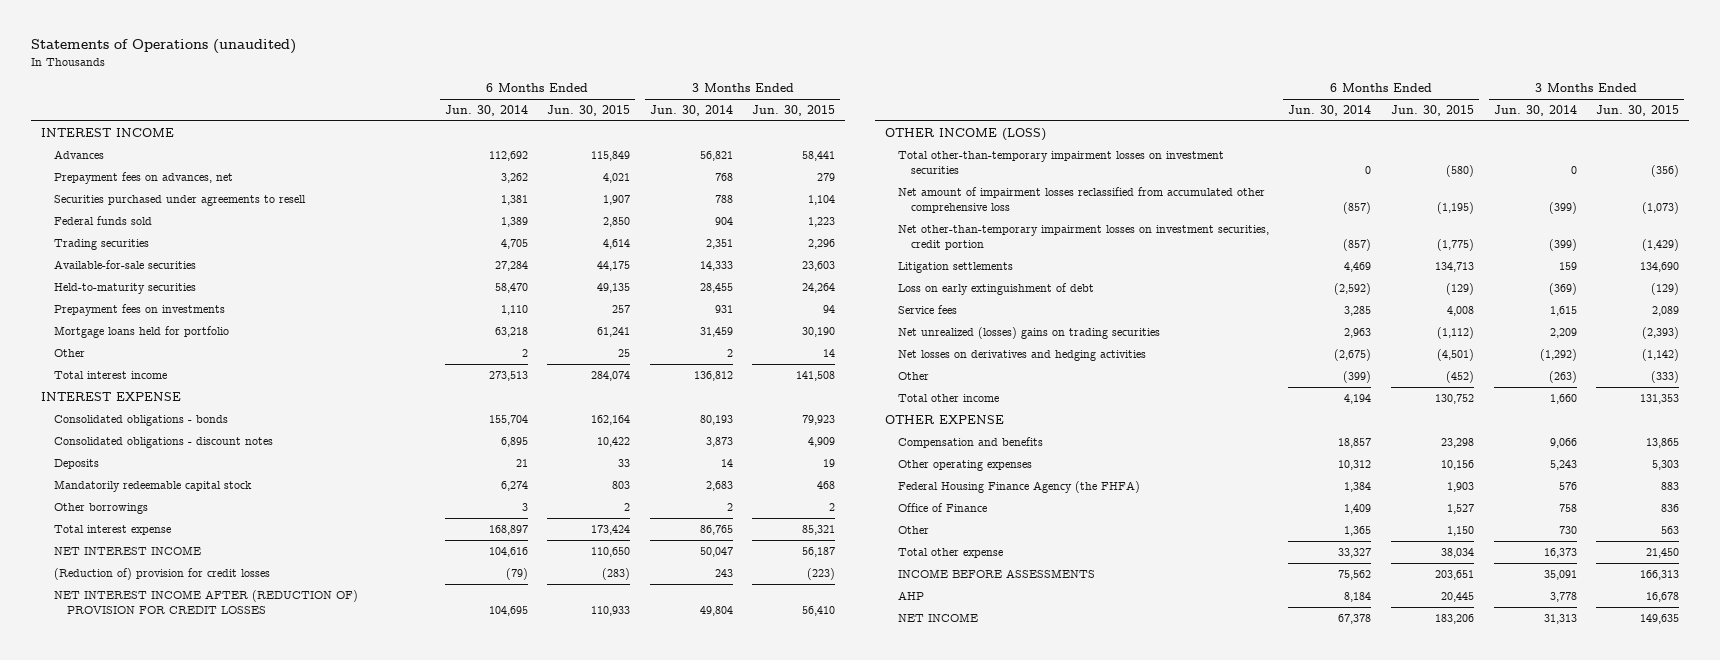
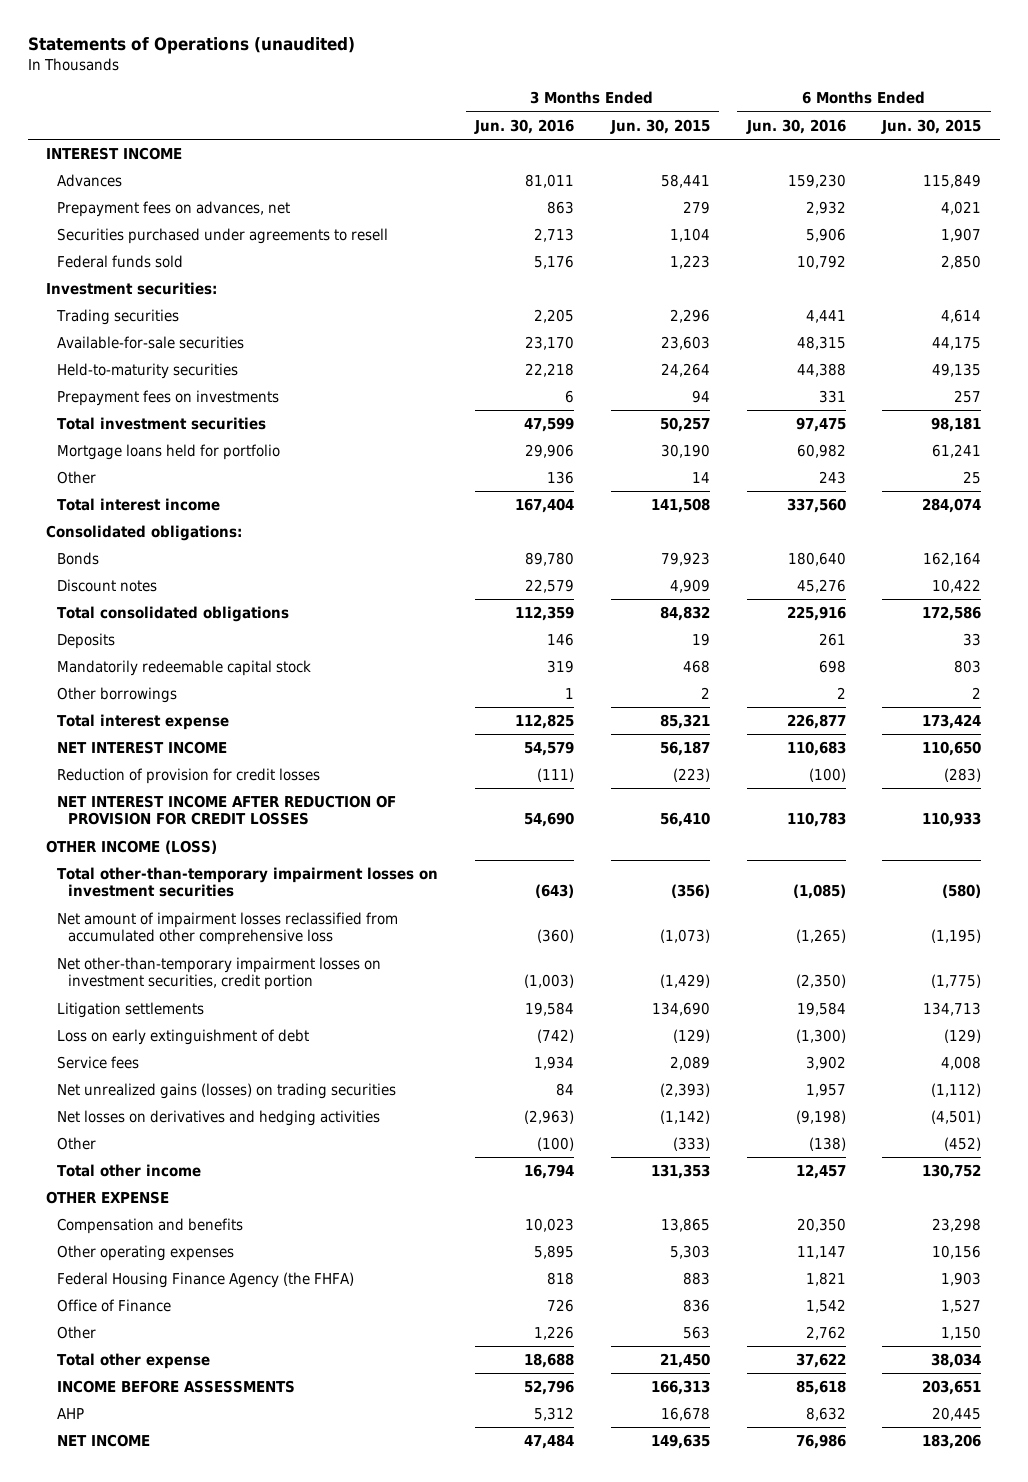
- | 6 Months Ended Jun. 30, 2014 | 6 Months Ended Jun. 30, 2015 | 3 Months Ended Jun. 30, 2014 | 3 Months Ended Jun. 30, 2015
+ | 3 Months Ended Jun. 30, 2016 | 3 Months Ended Jun. 30, 2015 | 6 Months Ended Jun. 30, 2016 | 6 Months Ended Jun. 30, 2015
+ Investment securities:
+ Total investment securities | 47,599 | 50,257 | 97,475 | 98,181
- INTEREST EXPENSE
- Consolidated obligations - bonds | 155,704 | 162,164 | 80,193 | 79,923
- Consolidated obligations - discount notes | 6,895 | 10,422 | 3,873 | 4,909
+ Consolidated obligations:
+ Bonds | 89,780 | 79,923 | 180,640 | 162,164
+ Discount notes | 22,579 | 4,909 | 45,276 | 10,422
+ Total consolidated obligations | 112,359 | 84,832 | 225,916 | 172,586
- (Reduction of) provision for credit losses | (79) | (283) | 243 | (223)
- NET INTEREST INCOME AFTER (REDUCTION OF) PROVISION FOR CREDIT LOSSES | 104,695 | 110,933 | 49,804 | 56,410
+ Reduction of provision for credit losses | (111) | (223) | (100) | (283)
+ NET INTEREST INCOME AFTER REDUCTION OF PROVISION FOR CREDIT LOSSES | 54,690 | 56,410 | 110,783 | 110,933
- Net unrealized (losses) gains on trading securities | 2,963 | (1,112) | 2,209 | (2,393)
+ Net unrealized gains (losses) on trading securities | 84 | (2,393) | 1,957 | (1,112)

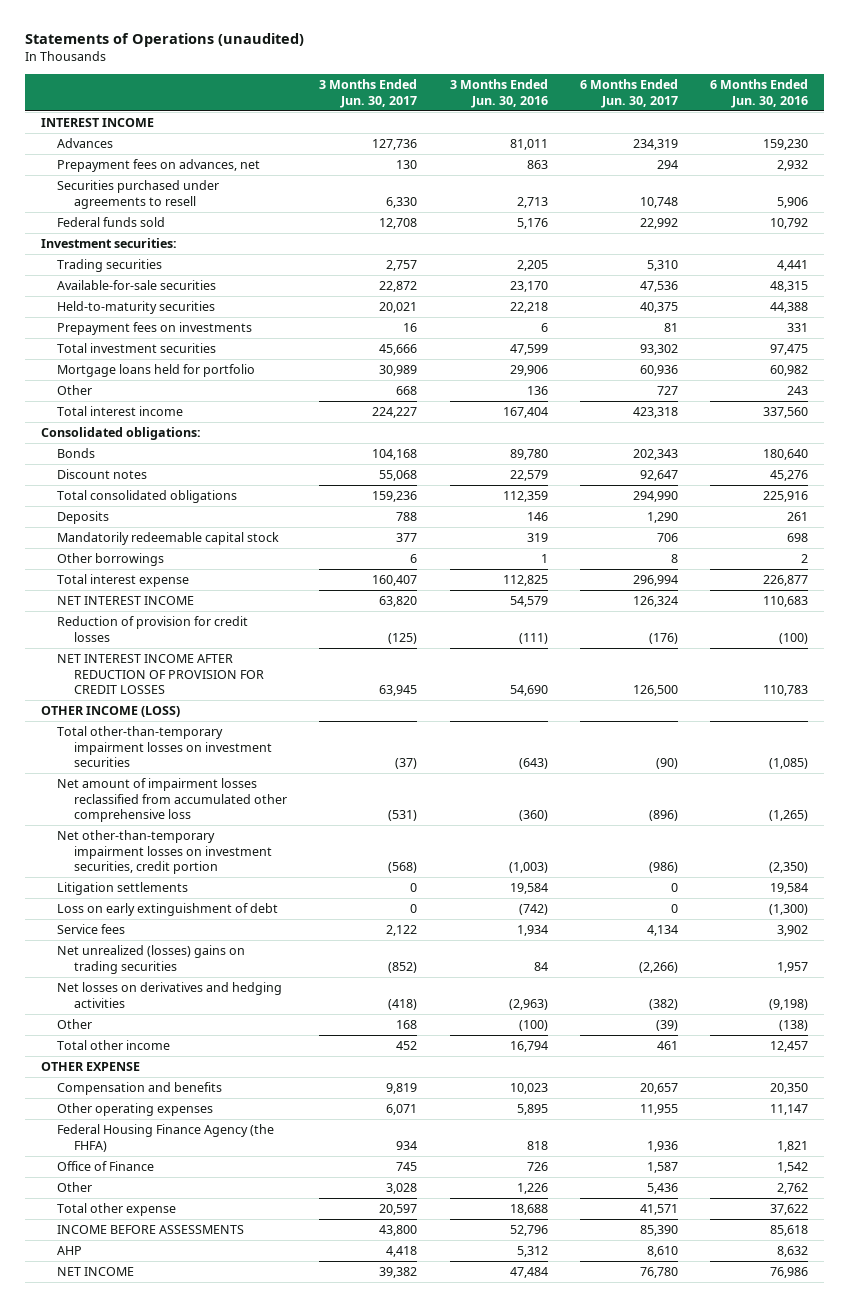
- | 3 Months Ended Jun. 30, 2016 | 3 Months Ended Jun. 30, 2015 | 6 Months Ended Jun. 30, 2016 | 6 Months Ended Jun. 30, 2015
+ | 3 Months Ended Jun. 30, 2017 | 3 Months Ended Jun. 30, 2016 | 6 Months Ended Jun. 30, 2017 | 6 Months Ended Jun. 30, 2016
- Net unrealized gains (losses) on trading securities | 84 | (2,393) | 1,957 | (1,112)
+ Net unrealized (losses) gains on trading securities | (852) | 84 | (2,266) | 1,957

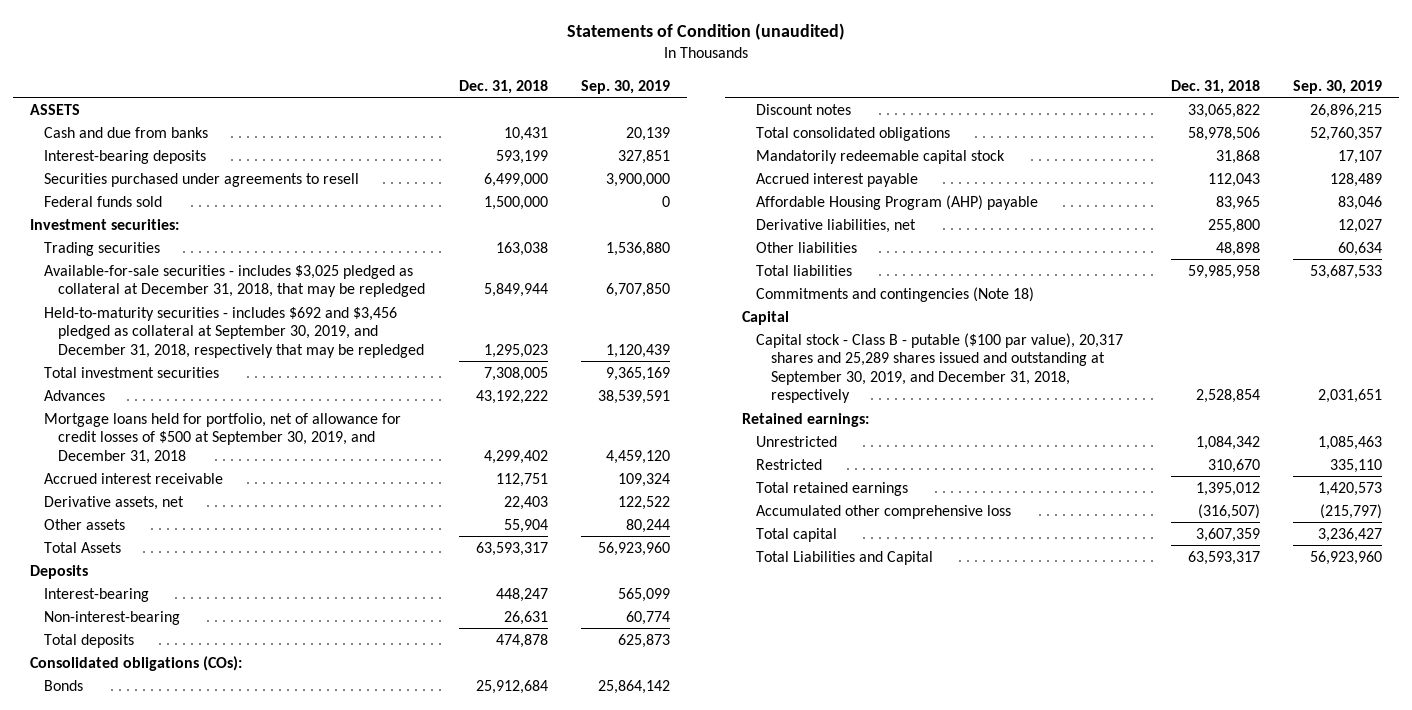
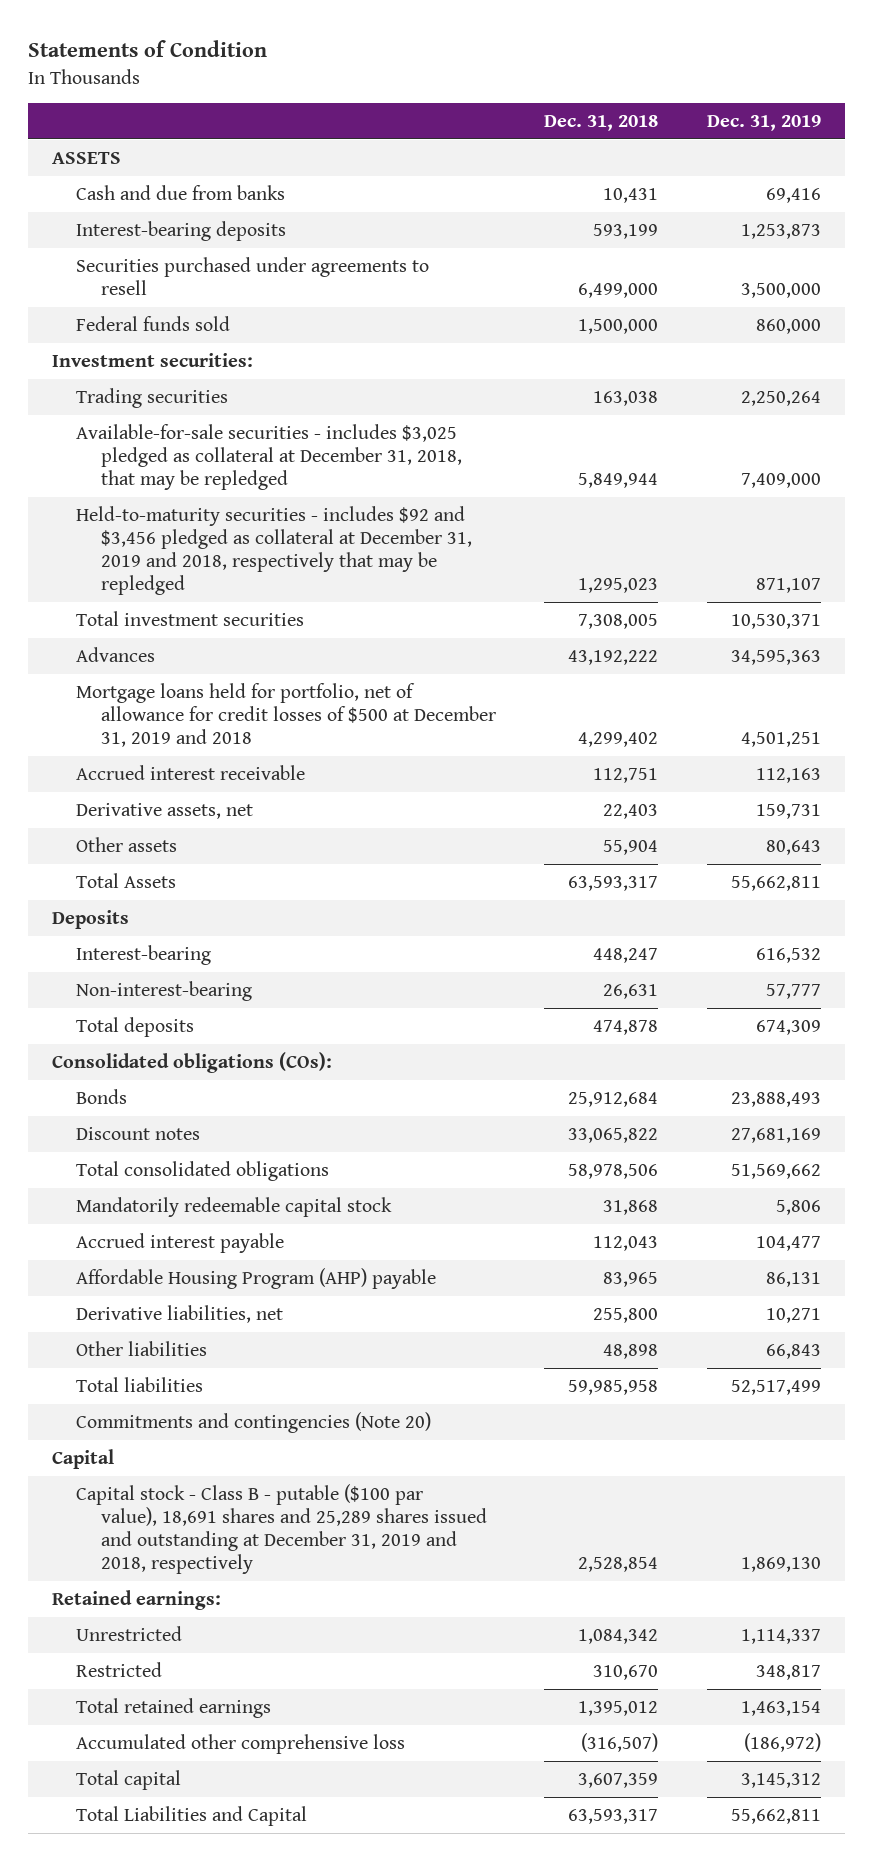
- Statements of Condition (unaudited)
+ Statements of Condition
- | Dec. 31, 2018 | Sep. 30, 2019
+ | Dec. 31, 2018 | Dec. 31, 2019
- Held-to-maturity securities - includes $692 and $3,456 pledged as collateral at September 30, 2019, and December 31, 2018, respectively that may be repledged | 1,295,023 | 1,120,439
+ Held-to-maturity securities - includes $92 and $3,456 pledged as collateral at December 31, 2019 and 2018, respectively that may be repledged | 1,295,023 | 871,107
- Mortgage loans held for portfolio, net of allowance for credit losses of $500 at September 30, 2019, and December 31, 2018 | 4,299,402 | 4,459,120
+ Mortgage loans held for portfolio, net of allowance for credit losses of $500 at December 31, 2019 and 2018 | 4,299,402 | 4,501,251
- Commitments and contingencies (Note 18)
+ Commitments and contingencies (Note 20)
- Capital stock - Class B - putable ($100 par value), 20,317 shares and 25,289 shares issued and outstanding at September 30, 2019, and December 31, 2018, respectively | 2,528,854 | 2,031,651
+ Capital stock - Class B - putable ($100 par value), 18,691 shares and 25,289 shares issued and outstanding at December 31, 2019 and 2018, respectively | 2,528,854 | 1,869,130

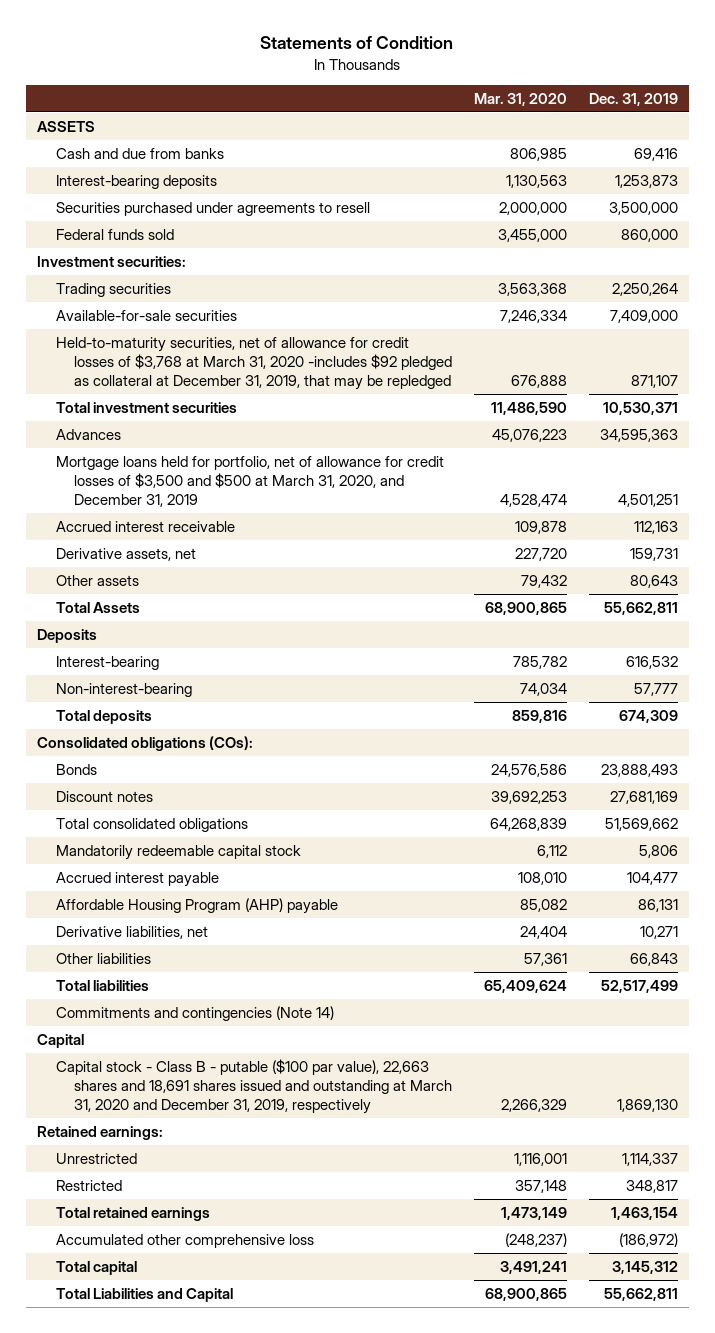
- | Dec. 31, 2018 | Dec. 31, 2019
+ | Mar. 31, 2020 | Dec. 31, 2019
- Available-for-sale securities - includes $3,025 pledged as collateral at December 31, 2018, that may be repledged | 5,849,944 | 7,409,000
- Held-to-maturity securities - includes $92 and $3,456 pledged as collateral at December 31, 2019 and 2018, respectively that may be repledged | 1,295,023 | 871,107
+ Available-for-sale securities | 7,246,334 | 7,409,000
+ Held-to-maturity securities, net of allowance for credit losses of $3,768 at March 31, 2020 -includes $92 pledged as collateral at December 31, 2019, that may be repledged | 676,888 | 871,107
- Mortgage loans held for portfolio, net of allowance for credit losses of $500 at December 31, 2019 and 2018 | 4,299,402 | 4,501,251
+ Mortgage loans held for portfolio, net of allowance for credit losses of $3,500 and $500 at March 31, 2020, and December 31, 2019 | 4,528,474 | 4,501,251
- Commitments and contingencies (Note 20)
+ Commitments and contingencies (Note 14)
- Capital stock - Class B - putable ($100 par value), 18,691 shares and 25,289 shares issued and outstanding at December 31, 2019 and 2018, respectively | 2,528,854 | 1,869,130
+ Capital stock - Class B - putable ($100 par value), 22,663 shares and 18,691 shares issued and outstanding at March 31, 2020 and December 31, 2019, respectively | 2,266,329 | 1,869,130

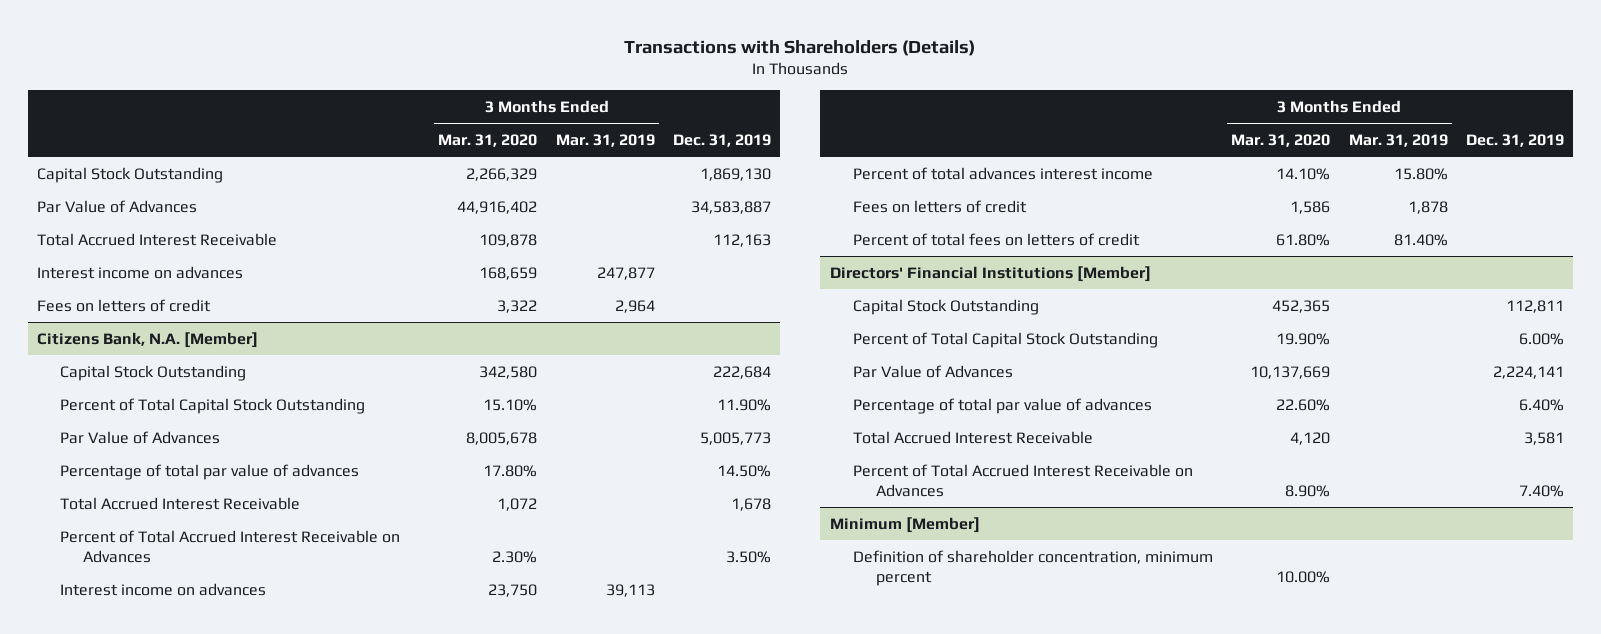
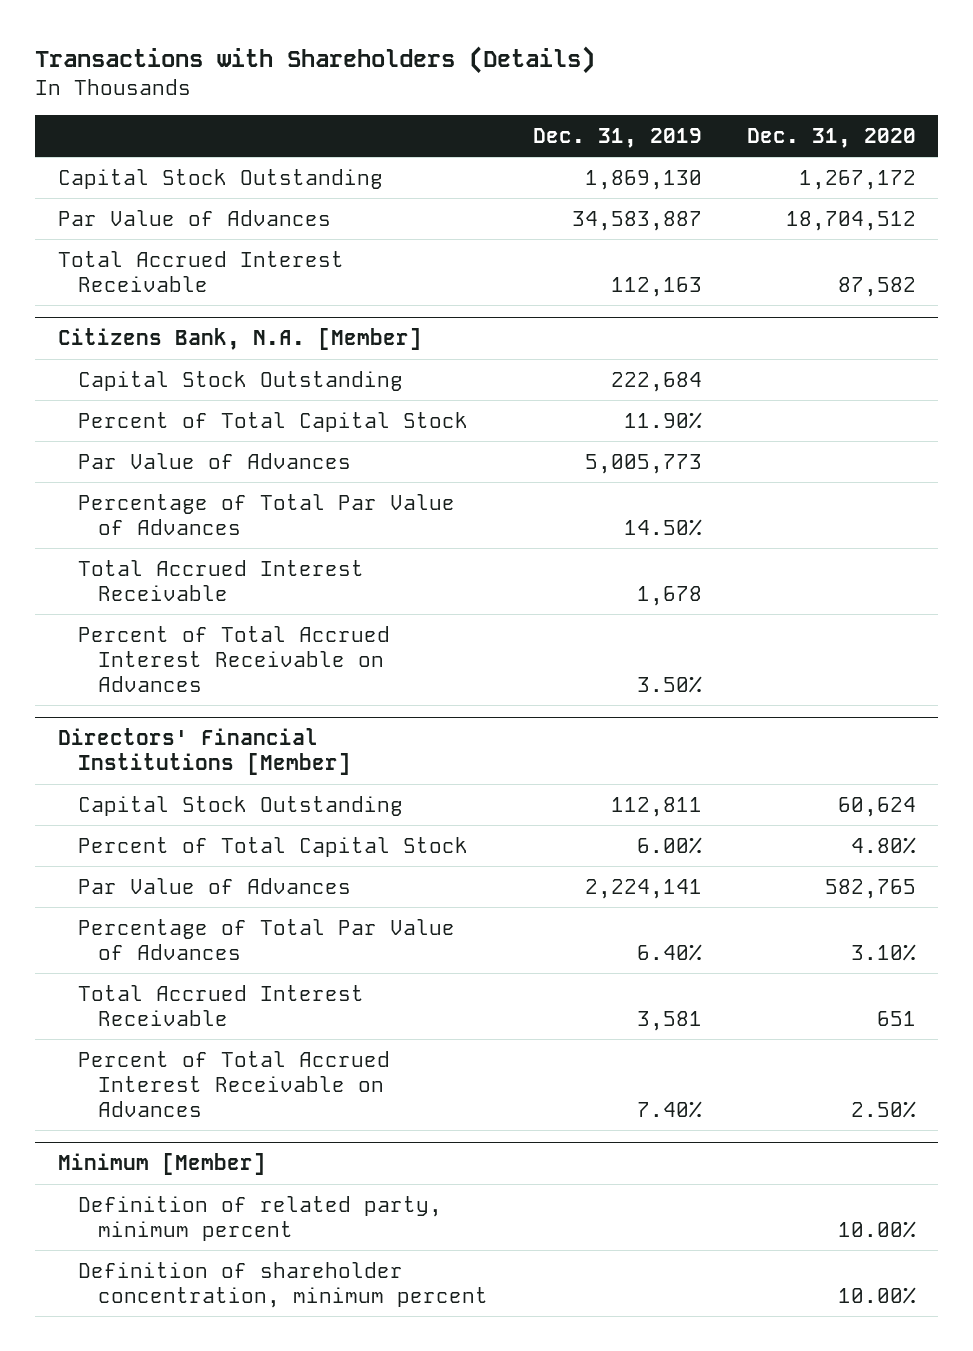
- | 3 Months Ended Mar. 31, 2020 | 3 Months Ended Mar. 31, 2019 | Dec. 31, 2019
+ | Dec. 31, 2019 | Dec. 31, 2020
- Interest income on advances | 168,659 | 247,877 |
- Fees on letters of credit | 3,322 | 2,964 |
@ Citizens Bank, N.A. [Member]
- Percent of Total Capital Stock Outstanding | 15.10% | | 11.90%
+ Percent of Total Capital Stock | 11.90% |
- Percentage of total par value of advances | 17.80% | | 14.50%
+ Percentage of Total Par Value of Advances | 14.50% |
- Interest income on advances | 23,750 | 39,113 |
- Percent of total advances interest income | 14.10% | 15.80% |
- Fees on letters of credit | 1,586 | 1,878 |
- Percent of total fees on letters of credit | 61.80% | 81.40% |
@ Directors' Financial Institutions [Member]
- Percent of Total Capital Stock Outstanding | 19.90% | | 6.00%
+ Percent of Total Capital Stock | 6.00% | 4.80%
- Percentage of total par value of advances | 22.60% | | 6.40%
+ Percentage of Total Par Value of Advances | 6.40% | 3.10%
@ Minimum [Member]
+ Definition of related party, minimum percent | | 10.00%

